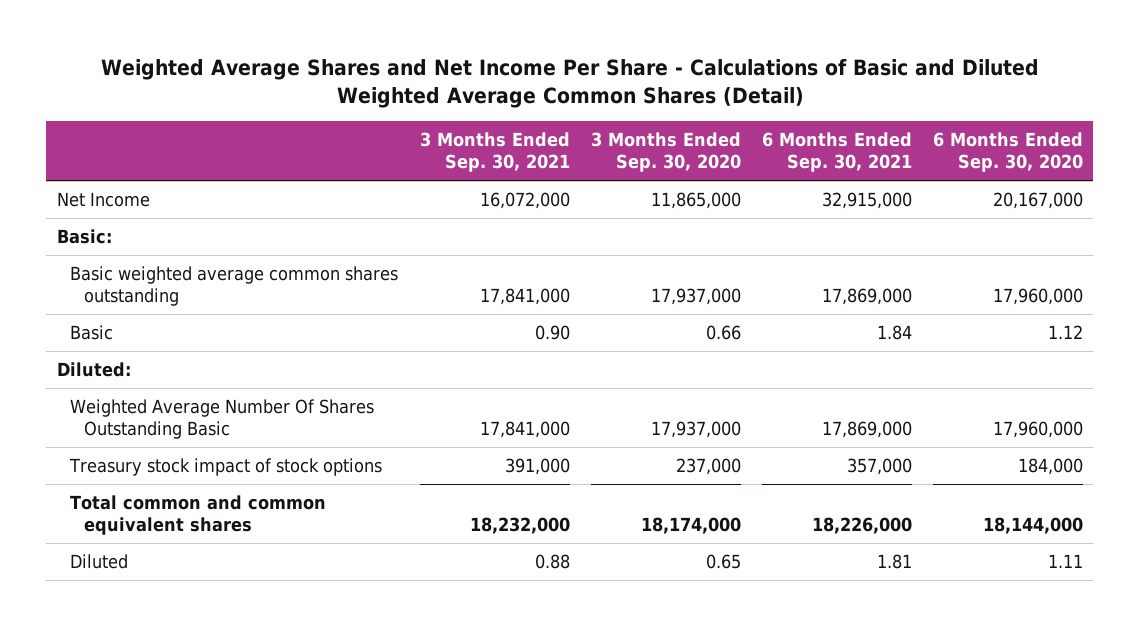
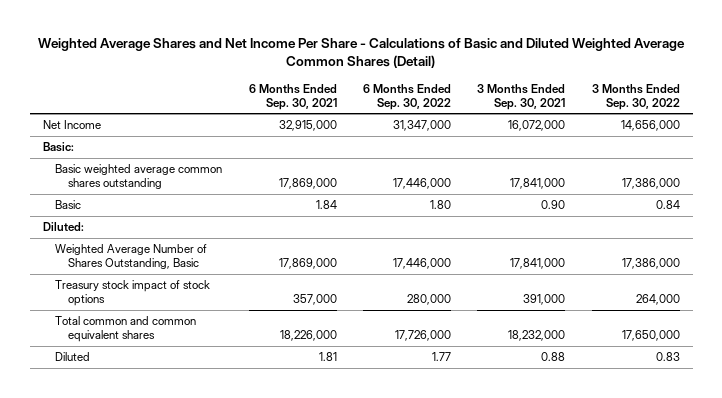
- | 3 Months Ended Sep. 30, 2021 | 3 Months Ended Sep. 30, 2020 | 6 Months Ended Sep. 30, 2021 | 6 Months Ended Sep. 30, 2020
+ | 6 Months Ended Sep. 30, 2021 | 6 Months Ended Sep. 30, 2022 | 3 Months Ended Sep. 30, 2021 | 3 Months Ended Sep. 30, 2022
- Weighted Average Number Of Shares Outstanding Basic | 17,841,000 | 17,937,000 | 17,869,000 | 17,960,000
+ Weighted Average Number of Shares Outstanding, Basic | 17,869,000 | 17,446,000 | 17,841,000 | 17,386,000

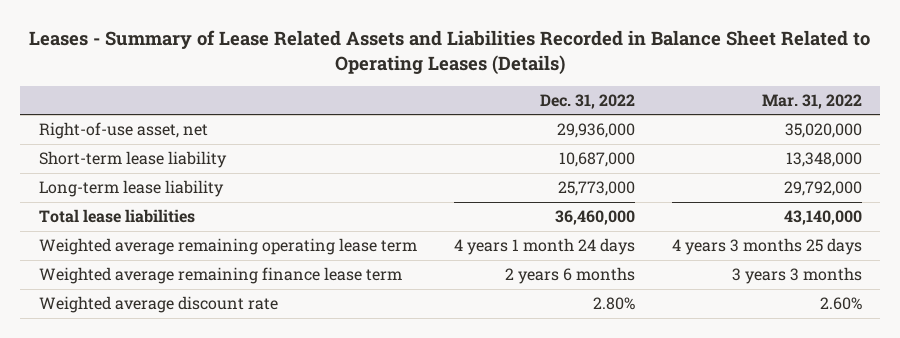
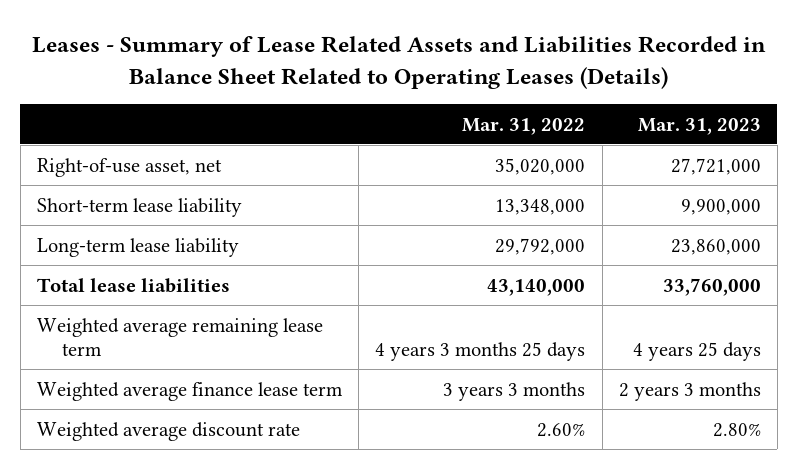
- | Dec. 31, 2022 | Mar. 31, 2022
+ | Mar. 31, 2022 | Mar. 31, 2023
- Weighted average remaining operating lease term | 4 years 1 month 24 days | 4 years 3 months 25 days
- Weighted average remaining finance lease term | 2 years 6 months | 3 years 3 months
+ Weighted average remaining lease term | 4 years 3 months 25 days | 4 years 25 days
+ Weighted average finance lease term | 3 years 3 months | 2 years 3 months

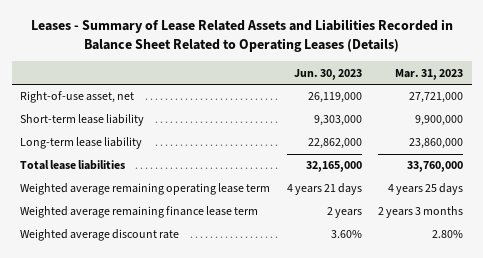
- | Mar. 31, 2022 | Mar. 31, 2023
+ | Jun. 30, 2023 | Mar. 31, 2023
- Weighted average remaining lease term | 4 years 3 months 25 days | 4 years 25 days
- Weighted average finance lease term | 3 years 3 months | 2 years 3 months
+ Weighted average remaining operating lease term | 4 years 21 days | 4 years 25 days
+ Weighted average remaining finance lease term | 2 years | 2 years 3 months

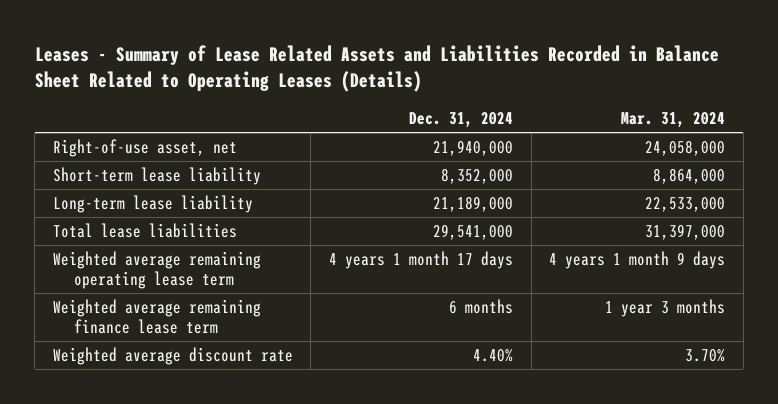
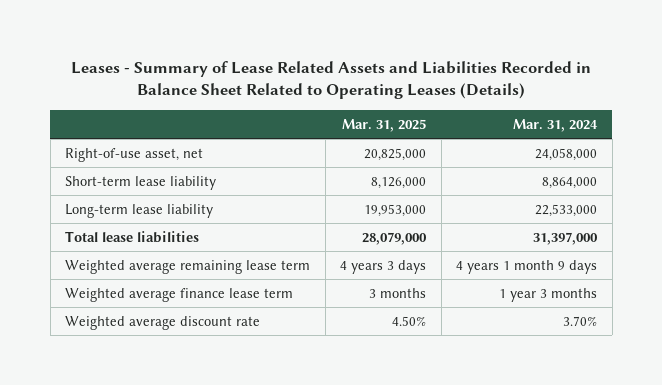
- | Dec. 31, 2024 | Mar. 31, 2024
+ | Mar. 31, 2025 | Mar. 31, 2024
- Weighted average remaining operating lease term | 4 years 1 month 17 days | 4 years 1 month 9 days
- Weighted average remaining finance lease term | 6 months | 1 year 3 months
+ Weighted average remaining lease term | 4 years 3 days | 4 years 1 month 9 days
+ Weighted average finance lease term | 3 months | 1 year 3 months

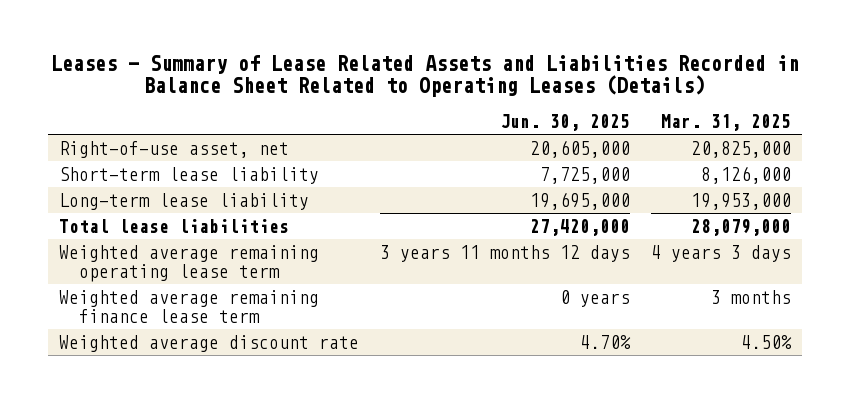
- | Mar. 31, 2025 | Mar. 31, 2024
+ | Jun. 30, 2025 | Mar. 31, 2025
- Weighted average remaining lease term | 4 years 3 days | 4 years 1 month 9 days
- Weighted average finance lease term | 3 months | 1 year 3 months
+ Weighted average remaining operating lease term | 3 years 11 months 12 days | 4 years 3 days
+ Weighted average remaining finance lease term | 0 years | 3 months

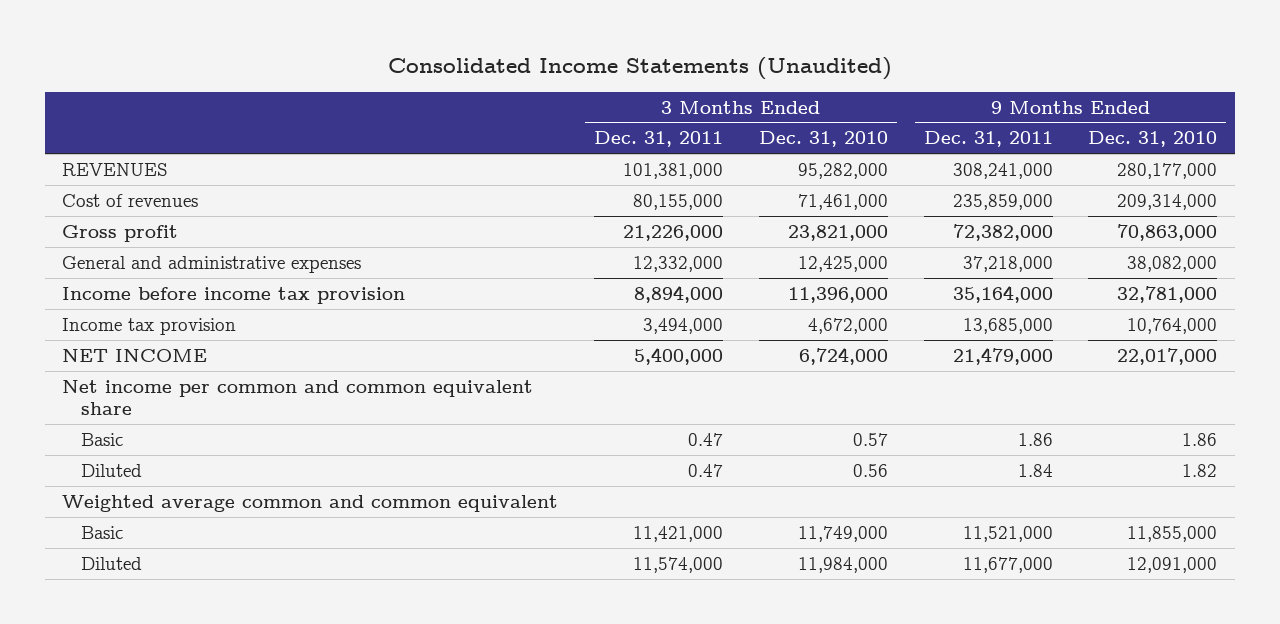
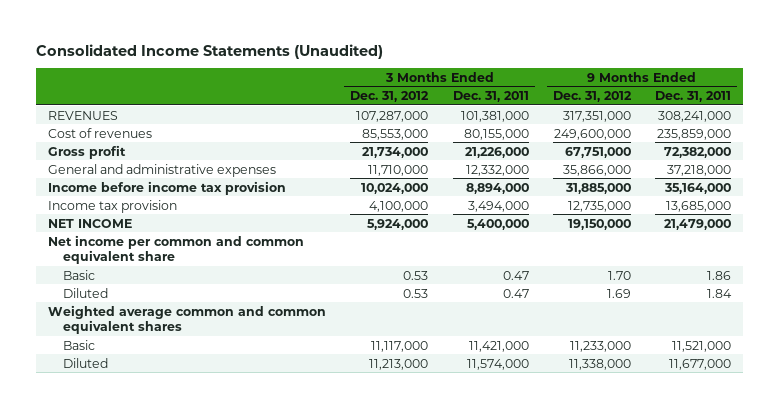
- | 3 Months Ended Dec. 31, 2011 | 3 Months Ended Dec. 31, 2010 | 9 Months Ended Dec. 31, 2011 | 9 Months Ended Dec. 31, 2010
+ | 3 Months Ended Dec. 31, 2012 | 3 Months Ended Dec. 31, 2011 | 9 Months Ended Dec. 31, 2012 | 9 Months Ended Dec. 31, 2011
- Weighted average common and common equivalent
+ Weighted average common and common equivalent shares

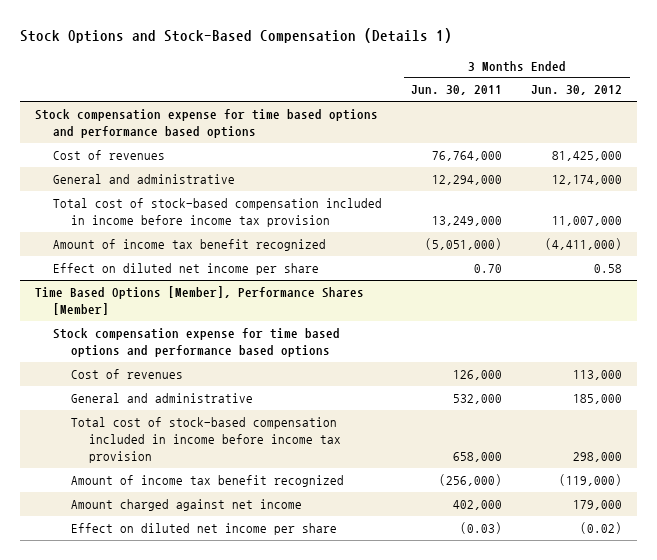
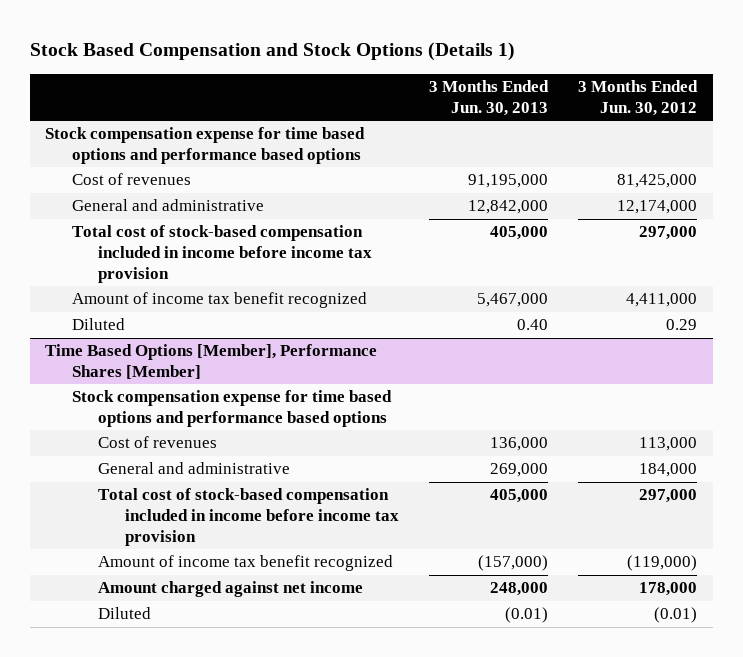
- Stock Options and Stock-Based Compensation (Details 1)
+ Stock Based Compensation and Stock Options (Details 1)
- | 3 Months Ended Jun. 30, 2011 | 3 Months Ended Jun. 30, 2012
+ | 3 Months Ended Jun. 30, 2013 | 3 Months Ended Jun. 30, 2012
- Total cost of stock-based compensation included in income before income tax provision | 13,249,000 | 11,007,000
- Amount of income tax benefit recognized | (5,051,000) | (4,411,000)
- Effect on diluted net income per share | 0.70 | 0.58
+ Total cost of stock-based compensation included in income before income tax provision | 405,000 | 297,000
+ Amount of income tax benefit recognized | 5,467,000 | 4,411,000
+ Diluted | 0.40 | 0.29
@ Time Based Options [Member], Performance Shares [Member]
- General and administrative | 532,000 | 185,000
- Total cost of stock-based compensation included in income before income tax provision | 658,000 | 298,000
+ General and administrative | 269,000 | 184,000
+ Total cost of stock-based compensation included in income before income tax provision | 405,000 | 297,000
- Amount charged against net income | 402,000 | 179,000
- Effect on diluted net income per share | (0.03) | (0.02)
+ Amount charged against net income | 248,000 | 178,000
+ Diluted | (0.01) | (0.01)

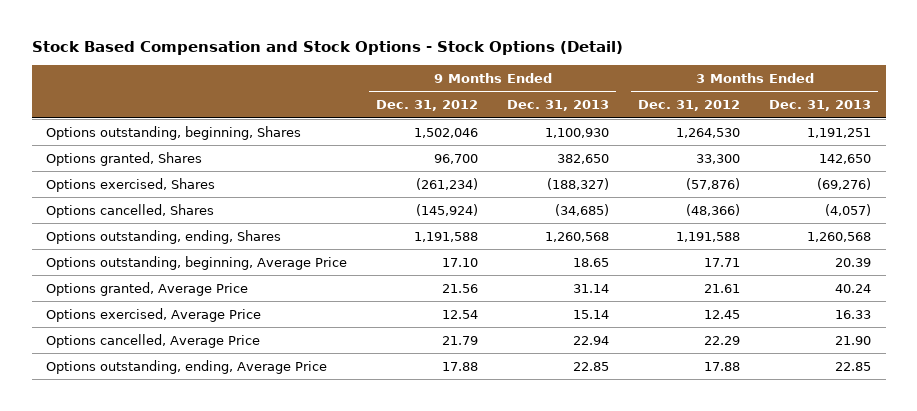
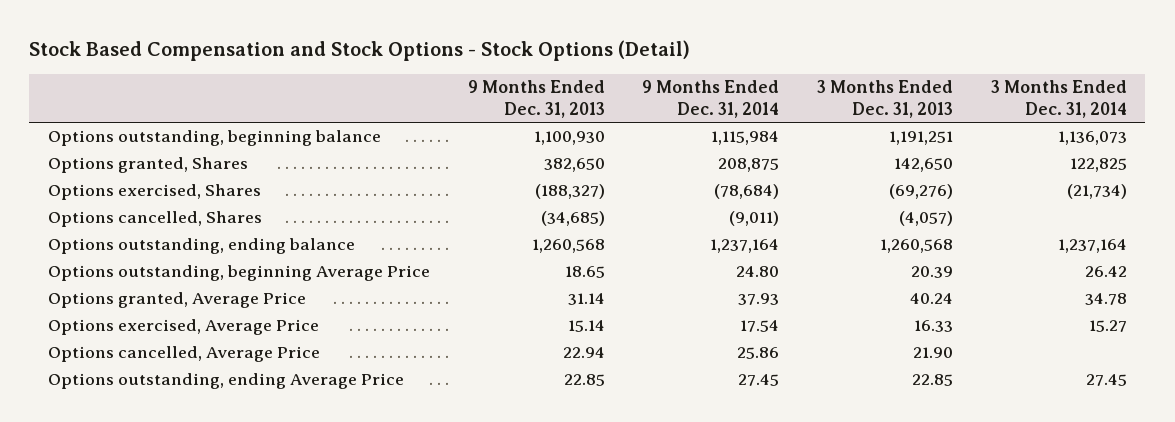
- | 9 Months Ended Dec. 31, 2012 | 9 Months Ended Dec. 31, 2013 | 3 Months Ended Dec. 31, 2012 | 3 Months Ended Dec. 31, 2013
+ | 9 Months Ended Dec. 31, 2013 | 9 Months Ended Dec. 31, 2014 | 3 Months Ended Dec. 31, 2013 | 3 Months Ended Dec. 31, 2014
- Options outstanding, beginning, Shares | 1,502,046 | 1,100,930 | 1,264,530 | 1,191,251
+ Options outstanding, beginning balance | 1,100,930 | 1,115,984 | 1,191,251 | 1,136,073
- Options outstanding, ending, Shares | 1,191,588 | 1,260,568 | 1,191,588 | 1,260,568
- Options outstanding, beginning, Average Price | 17.10 | 18.65 | 17.71 | 20.39
+ Options outstanding, ending balance | 1,260,568 | 1,237,164 | 1,260,568 | 1,237,164
+ Options outstanding, beginning Average Price | 18.65 | 24.80 | 20.39 | 26.42
- Options outstanding, ending, Average Price | 17.88 | 22.85 | 17.88 | 22.85
+ Options outstanding, ending Average Price | 22.85 | 27.45 | 22.85 | 27.45

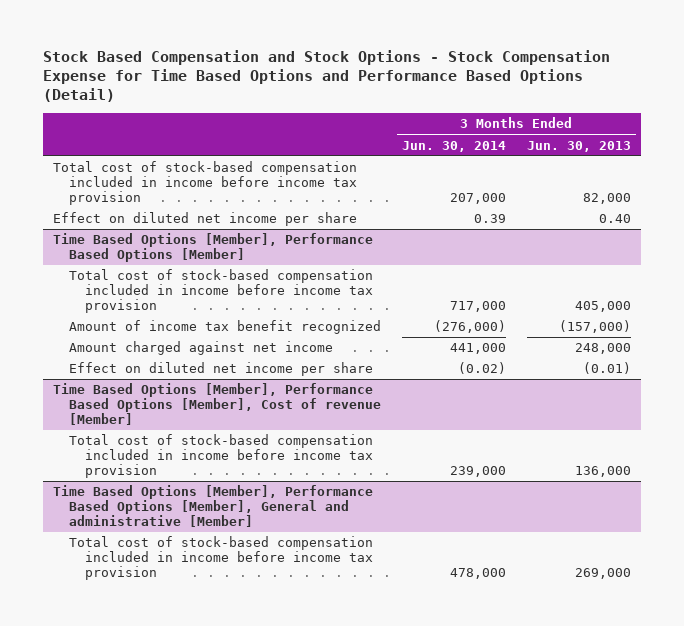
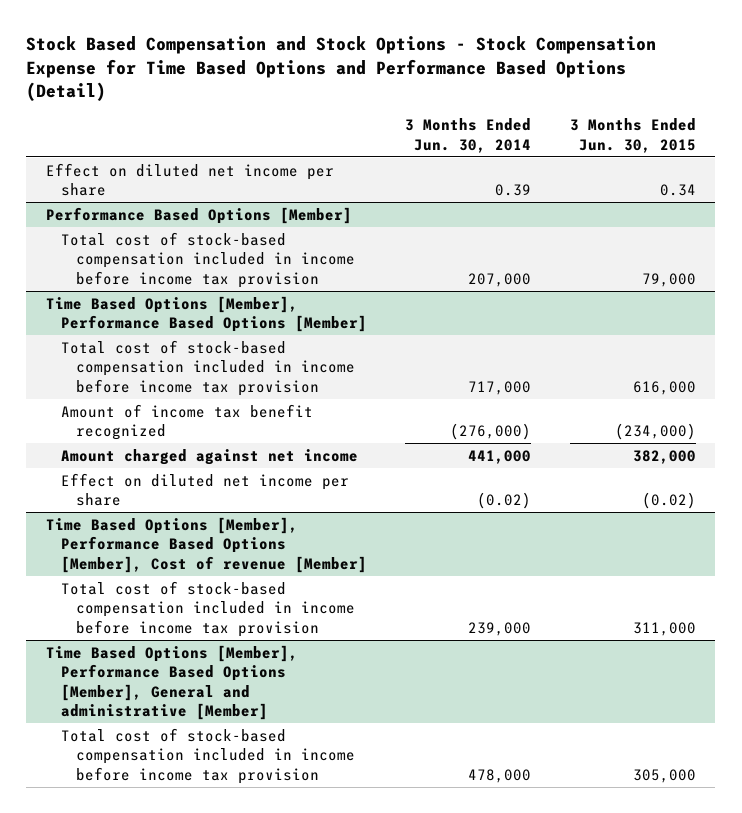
- | 3 Months Ended Jun. 30, 2014 | 3 Months Ended Jun. 30, 2013
+ | 3 Months Ended Jun. 30, 2014 | 3 Months Ended Jun. 30, 2015
- Total cost of stock-based compensation included in income before income tax provision | 207,000 | 82,000
+ Performance Based Options [Member]
+ Total cost of stock-based compensation included in income before income tax provision | 207,000 | 79,000

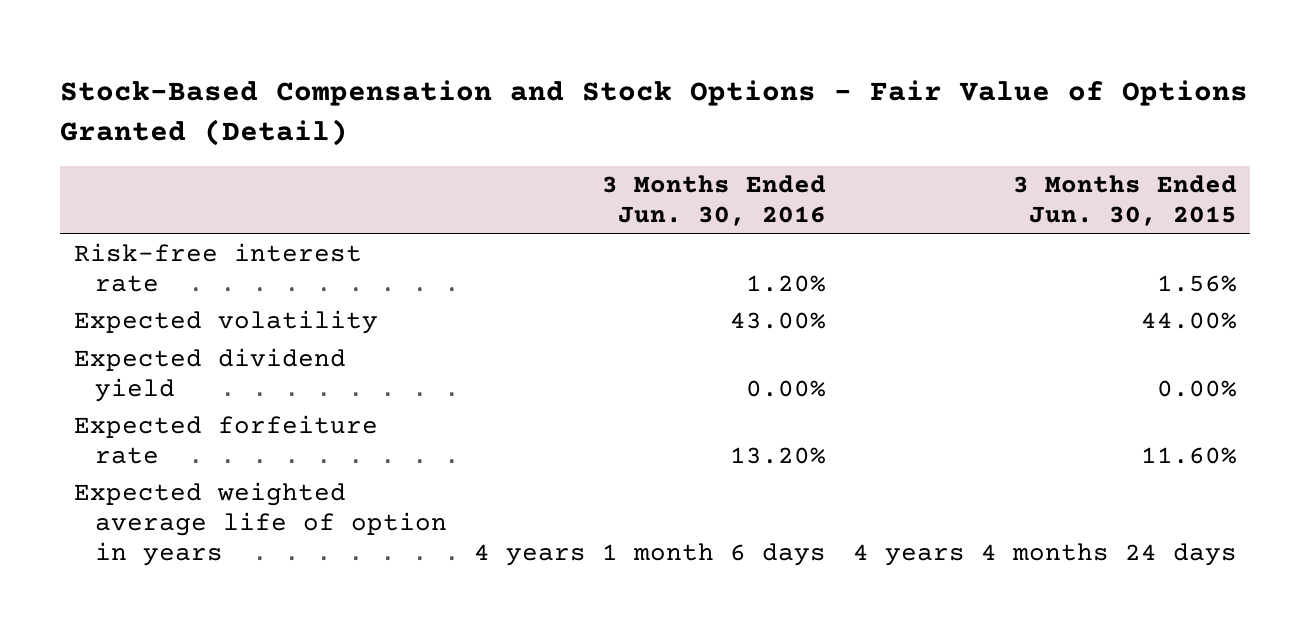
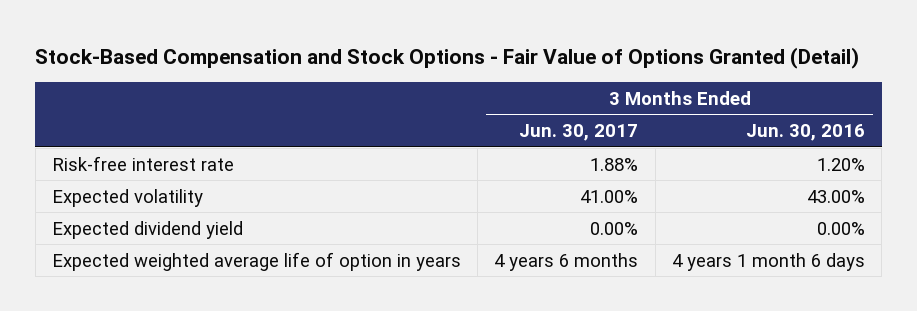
- | 3 Months Ended Jun. 30, 2016 | 3 Months Ended Jun. 30, 2015
+ | 3 Months Ended Jun. 30, 2017 | 3 Months Ended Jun. 30, 2016
- Expected forfeiture rate | 13.20% | 11.60%

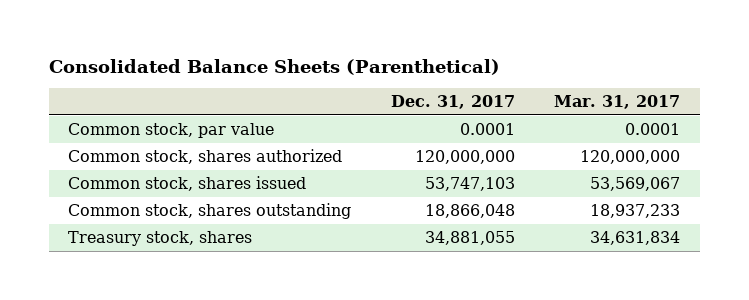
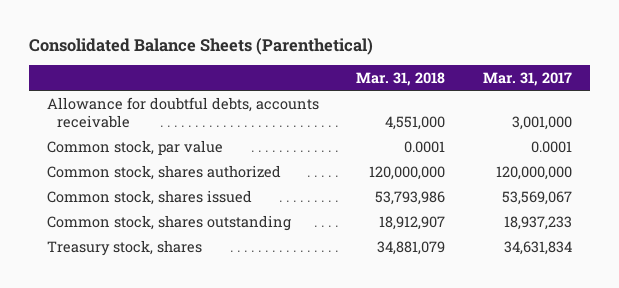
- | Dec. 31, 2017 | Mar. 31, 2017
+ | Mar. 31, 2018 | Mar. 31, 2017
+ Allowance for doubtful debts, accounts receivable | 4,551,000 | 3,001,000

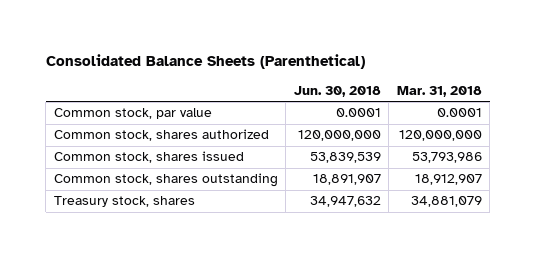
- | Mar. 31, 2018 | Mar. 31, 2017
+ | Jun. 30, 2018 | Mar. 31, 2018
- Allowance for doubtful debts, accounts receivable | 4,551,000 | 3,001,000

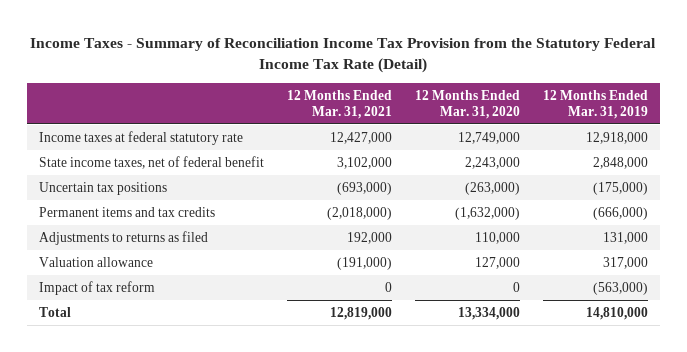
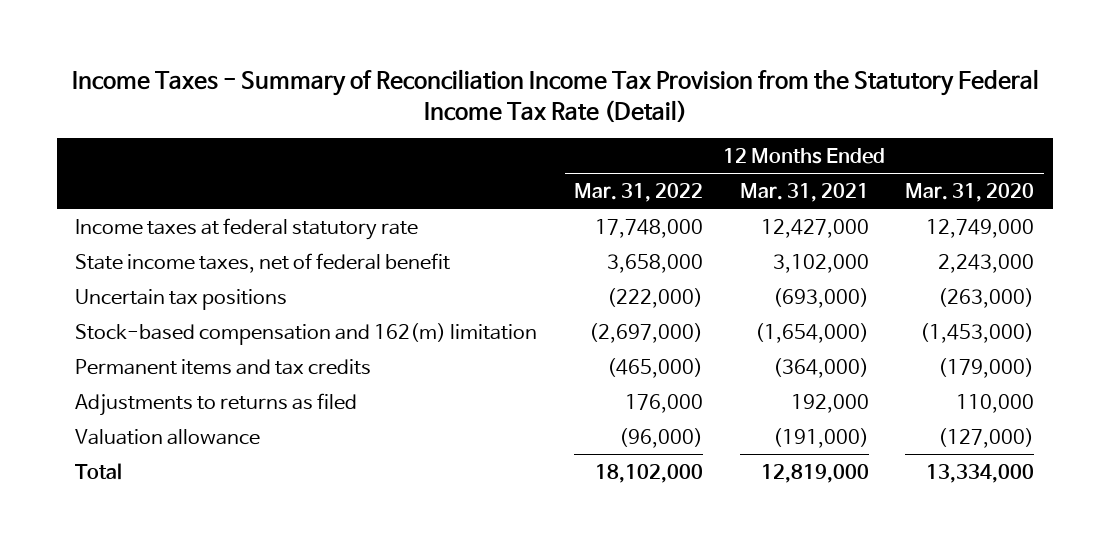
- | 12 Months Ended Mar. 31, 2021 | 12 Months Ended Mar. 31, 2020 | 12 Months Ended Mar. 31, 2019
+ | 12 Months Ended Mar. 31, 2022 | 12 Months Ended Mar. 31, 2021 | 12 Months Ended Mar. 31, 2020
- Permanent items and tax credits | (2,018,000) | (1,632,000) | (666,000)
+ Stock-based compensation and 162(m) limitation | (2,697,000) | (1,654,000) | (1,453,000)
+ Permanent items and tax credits | (465,000) | (364,000) | (179,000)
- Valuation allowance | (191,000) | 127,000 | 317,000
- Impact of tax reform | 0 | 0 | (563,000)
+ Valuation allowance | (96,000) | (191,000) | (127,000)

